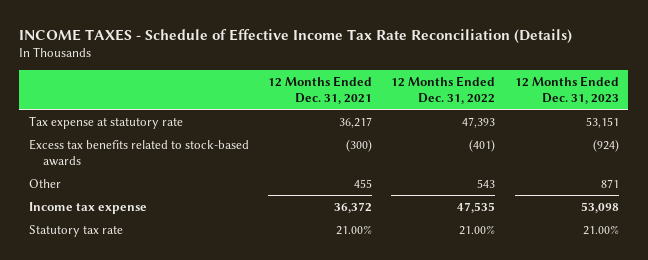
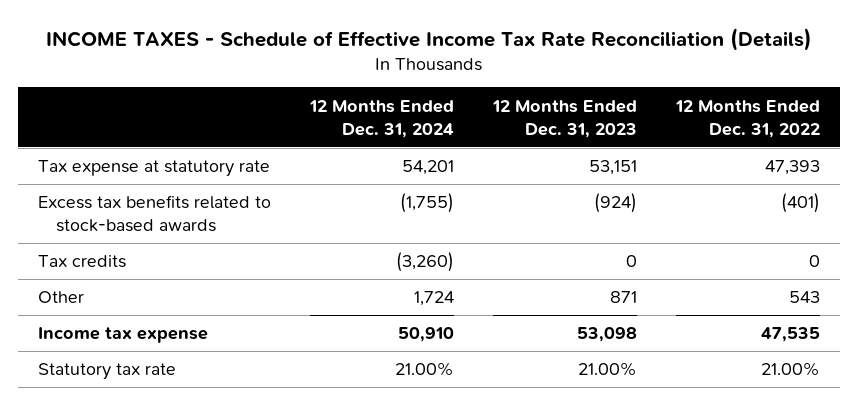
- | 12 Months Ended Dec. 31, 2021 | 12 Months Ended Dec. 31, 2022 | 12 Months Ended Dec. 31, 2023
+ | 12 Months Ended Dec. 31, 2024 | 12 Months Ended Dec. 31, 2023 | 12 Months Ended Dec. 31, 2022
+ Tax credits | (3,260) | 0 | 0

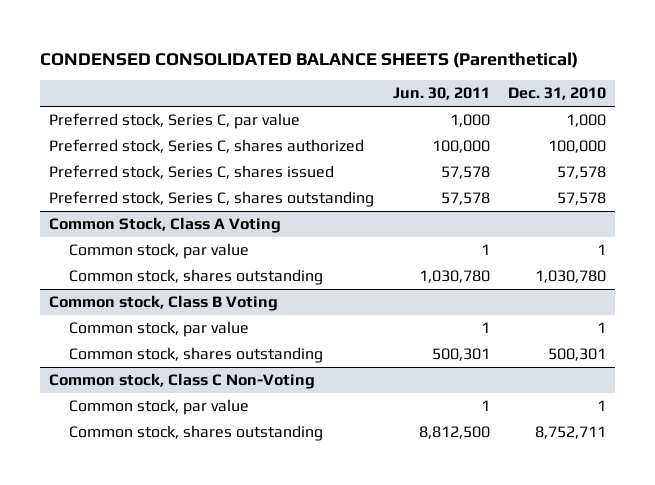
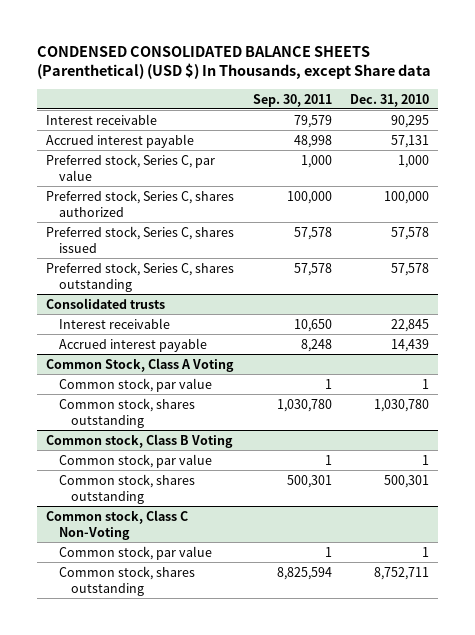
- CONDENSED CONSOLIDATED BALANCE SHEETS (Parenthetical)
+ CONDENSED CONSOLIDATED BALANCE SHEETS (Parenthetical) (USD $) In Thousands, except Share data
- | Jun. 30, 2011 | Dec. 31, 2010
+ | Sep. 30, 2011 | Dec. 31, 2010
+ Interest receivable | 79,579 | 90,295
+ Accrued interest payable | 48,998 | 57,131
+ Consolidated trusts
+ Interest receivable | 10,650 | 22,845
+ Accrued interest payable | 8,248 | 14,439

